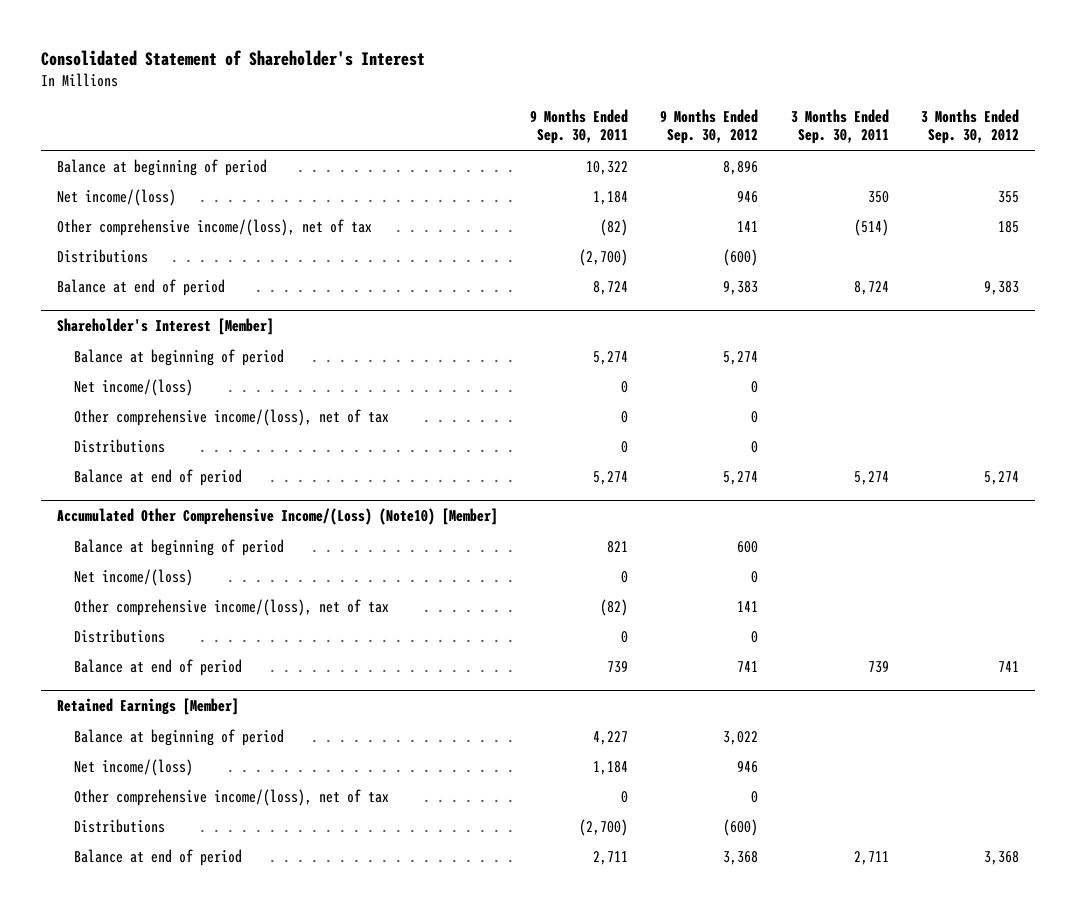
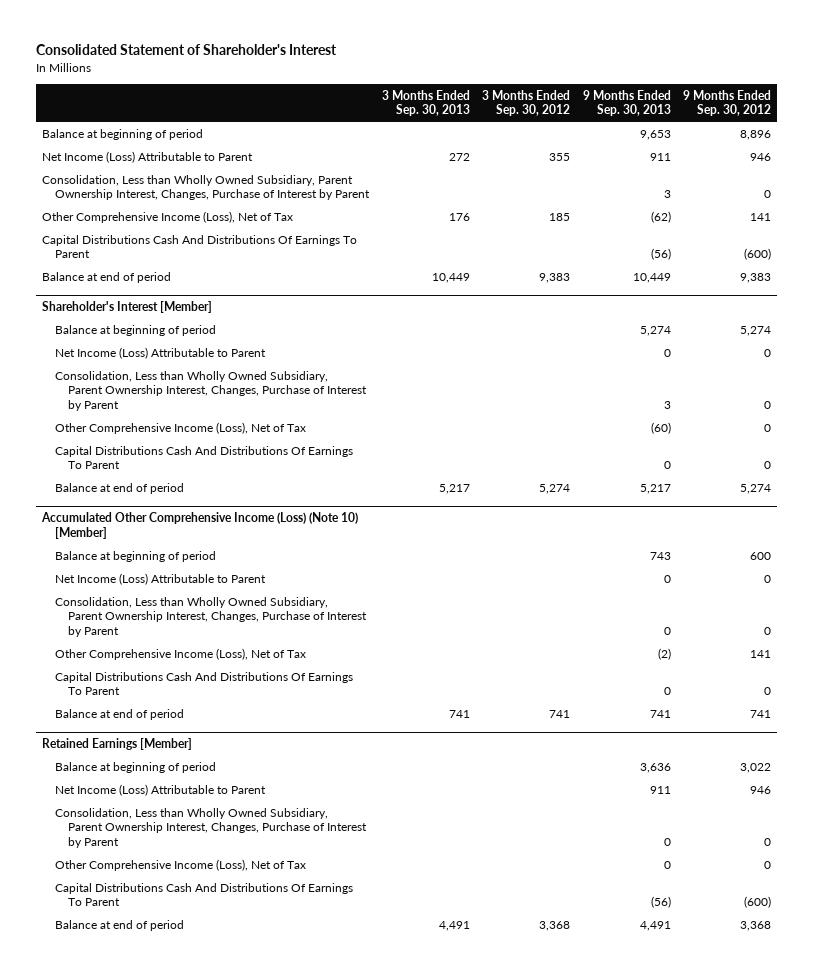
- | 9 Months Ended Sep. 30, 2011 | 9 Months Ended Sep. 30, 2012 | 3 Months Ended Sep. 30, 2011 | 3 Months Ended Sep. 30, 2012
+ | 3 Months Ended Sep. 30, 2013 | 3 Months Ended Sep. 30, 2012 | 9 Months Ended Sep. 30, 2013 | 9 Months Ended Sep. 30, 2012
- Net income/(loss) | 1,184 | 946 | 350 | 355
- Other comprehensive income/(loss), net of tax | (82) | 141 | (514) | 185
- Distributions | (2,700) | (600) | |
+ Net Income (Loss) Attributable to Parent | 272 | 355 | 911 | 946
+ Consolidation, Less than Wholly Owned Subsidiary, Parent Ownership Interest, Changes, Purchase of Interest by Parent | | | 3 | 0
+ Other Comprehensive Income (Loss), Net of Tax | 176 | 185 | (62) | 141
+ Capital Distributions Cash And Distributions Of Earnings To Parent | | | (56) | (600)
@ Shareholder's Interest [Member]
- Net income/(loss) | 0 | 0 | |
- Other comprehensive income/(loss), net of tax | 0 | 0 | |
- Distributions | 0 | 0 | |
+ Net Income (Loss) Attributable to Parent | | | 0 | 0
+ Consolidation, Less than Wholly Owned Subsidiary, Parent Ownership Interest, Changes, Purchase of Interest by Parent | | | 3 | 0
+ Other Comprehensive Income (Loss), Net of Tax | | | (60) | 0
+ Capital Distributions Cash And Distributions Of Earnings To Parent | | | 0 | 0
- Accumulated Other Comprehensive Income/(Loss) (Note10) [Member]
+ Accumulated Other Comprehensive Income (Loss) (Note 10) [Member]
- Net income/(loss) | 0 | 0 | |
- Other comprehensive income/(loss), net of tax | (82) | 141 | |
- Distributions | 0 | 0 | |
+ Net Income (Loss) Attributable to Parent | | | 0 | 0
+ Consolidation, Less than Wholly Owned Subsidiary, Parent Ownership Interest, Changes, Purchase of Interest by Parent | | | 0 | 0
+ Other Comprehensive Income (Loss), Net of Tax | | | (2) | 141
+ Capital Distributions Cash And Distributions Of Earnings To Parent | | | 0 | 0
@ Retained Earnings [Member]
- Net income/(loss) | 1,184 | 946 | |
- Other comprehensive income/(loss), net of tax | 0 | 0 | |
- Distributions | (2,700) | (600) | |
+ Net Income (Loss) Attributable to Parent | | | 911 | 946
+ Consolidation, Less than Wholly Owned Subsidiary, Parent Ownership Interest, Changes, Purchase of Interest by Parent | | | 0 | 0
+ Other Comprehensive Income (Loss), Net of Tax | | | 0 | 0
+ Capital Distributions Cash And Distributions Of Earnings To Parent | | | (56) | (600)

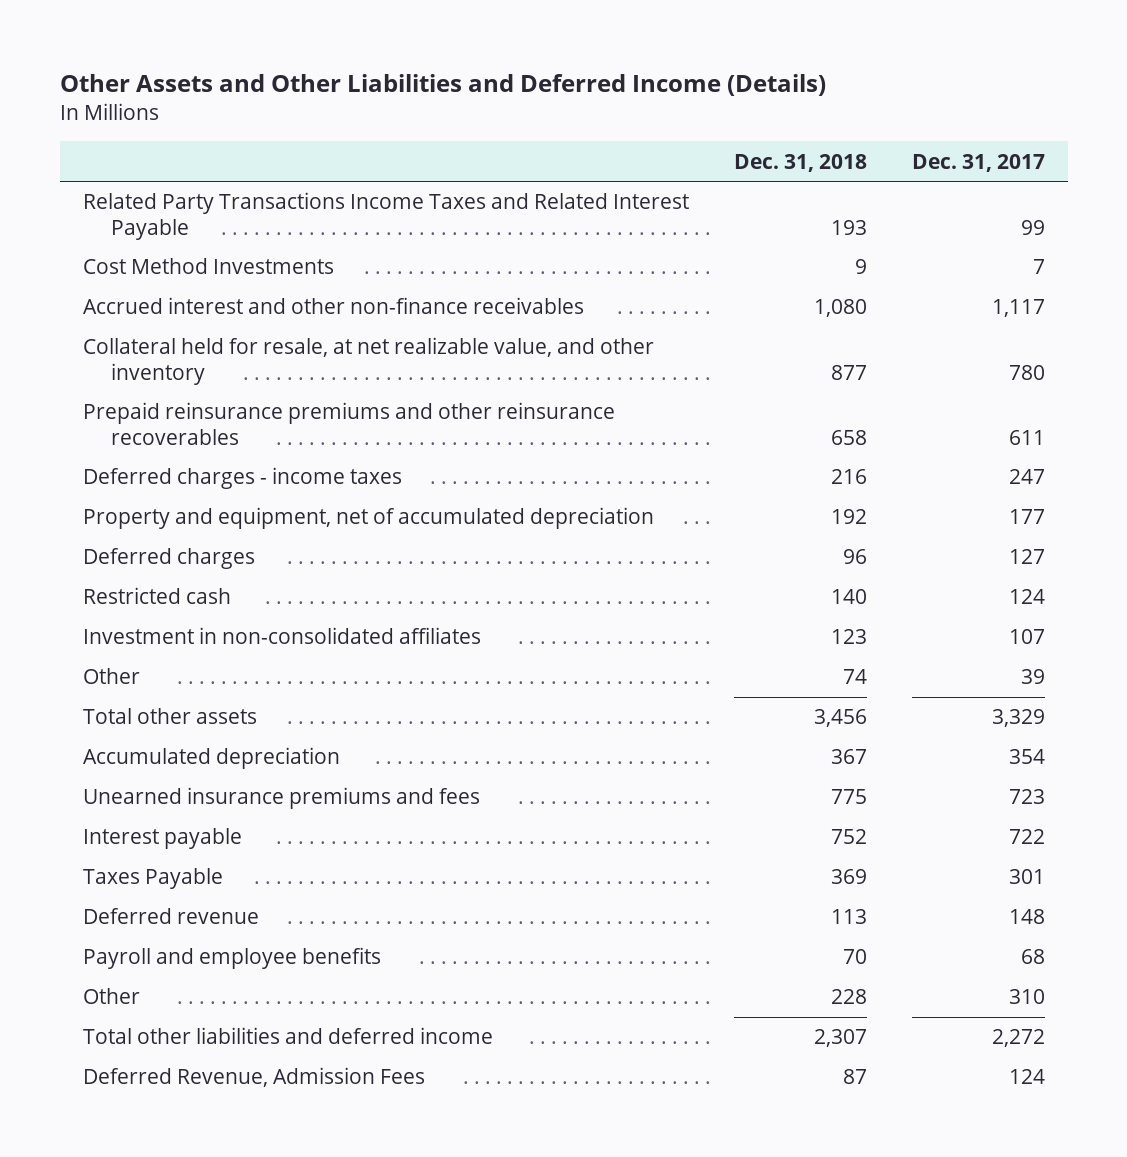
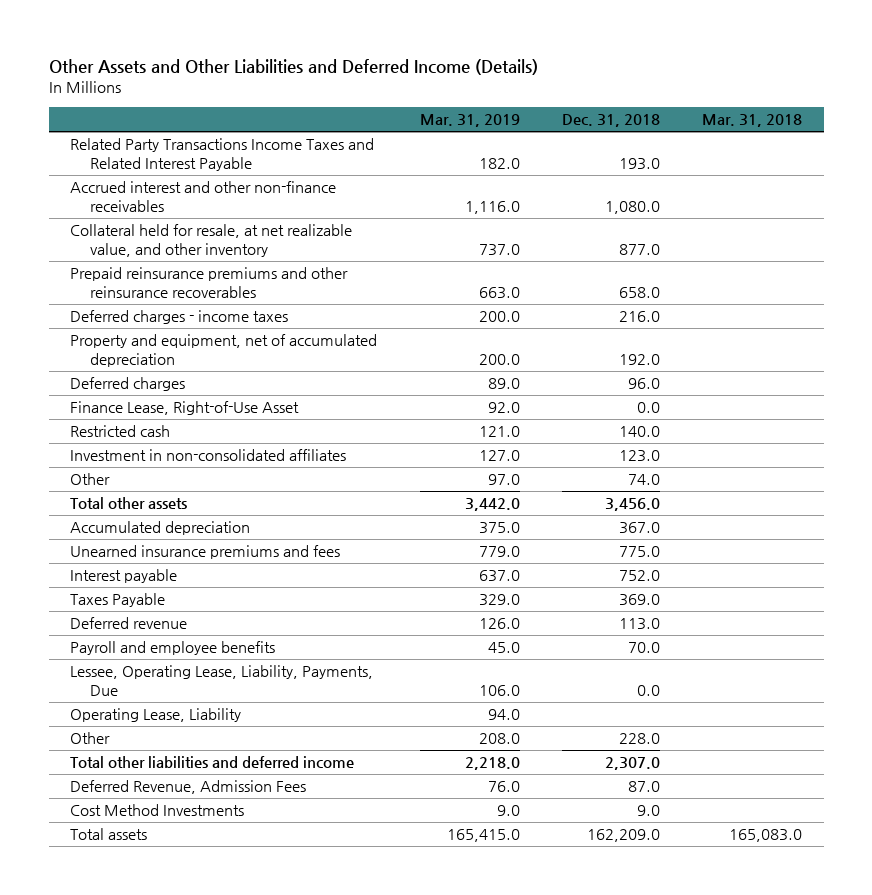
- | Dec. 31, 2018 | Dec. 31, 2017
+ | Mar. 31, 2019 | Dec. 31, 2018 | Mar. 31, 2018
- Related Party Transactions Income Taxes and Related Interest Payable | 193 | 99
- Cost Method Investments | 9 | 7
- Accrued interest and other non-finance receivables | 1,080 | 1,117
- Collateral held for resale, at net realizable value, and other inventory | 877 | 780
- Prepaid reinsurance premiums and other reinsurance recoverables | 658 | 611
- Deferred charges - income taxes | 216 | 247
- Property and equipment, net of accumulated depreciation | 192 | 177
- Deferred charges | 96 | 127
- Restricted cash | 140 | 124
- Investment in non-consolidated affiliates | 123 | 107
- Other | 74 | 39
- Total other assets | 3,456 | 3,329
- Accumulated depreciation | 367 | 354
- Unearned insurance premiums and fees | 775 | 723
- Interest payable | 752 | 722
- Taxes Payable | 369 | 301
- Deferred revenue | 113 | 148
- Payroll and employee benefits | 70 | 68
- Other | 228 | 310
- Total other liabilities and deferred income | 2,307 | 2,272
- Deferred Revenue, Admission Fees | 87 | 124
+ Related Party Transactions Income Taxes and Related Interest Payable | 182.0 | 193.0 |
+ Accrued interest and other non-finance receivables | 1,116.0 | 1,080.0 |
+ Collateral held for resale, at net realizable value, and other inventory | 737.0 | 877.0 |
+ Prepaid reinsurance premiums and other reinsurance recoverables | 663.0 | 658.0 |
+ Deferred charges - income taxes | 200.0 | 216.0 |
+ Property and equipment, net of accumulated depreciation | 200.0 | 192.0 |
+ Deferred charges | 89.0 | 96.0 |
+ Finance Lease, Right-of-Use Asset | 92.0 | 0.0 |
+ Restricted cash | 121.0 | 140.0 |
+ Investment in non-consolidated affiliates | 127.0 | 123.0 |
+ Other | 97.0 | 74.0 |
+ Total other assets | 3,442.0 | 3,456.0 |
+ Accumulated depreciation | 375.0 | 367.0 |
+ Unearned insurance premiums and fees | 779.0 | 775.0 |
+ Interest payable | 637.0 | 752.0 |
+ Taxes Payable | 329.0 | 369.0 |
+ Deferred revenue | 126.0 | 113.0 |
+ Payroll and employee benefits | 45.0 | 70.0 |
+ Lessee, Operating Lease, Liability, Payments, Due | 106.0 | 0.0 |
+ Operating Lease, Liability | 94.0 | |
+ Other | 208.0 | 228.0 |
+ Total other liabilities and deferred income | 2,218.0 | 2,307.0 |
+ Deferred Revenue, Admission Fees | 76.0 | 87.0 |
+ Cost Method Investments | 9.0 | 9.0 |
+ Total assets | 165,415.0 | 162,209.0 | 165,083.0

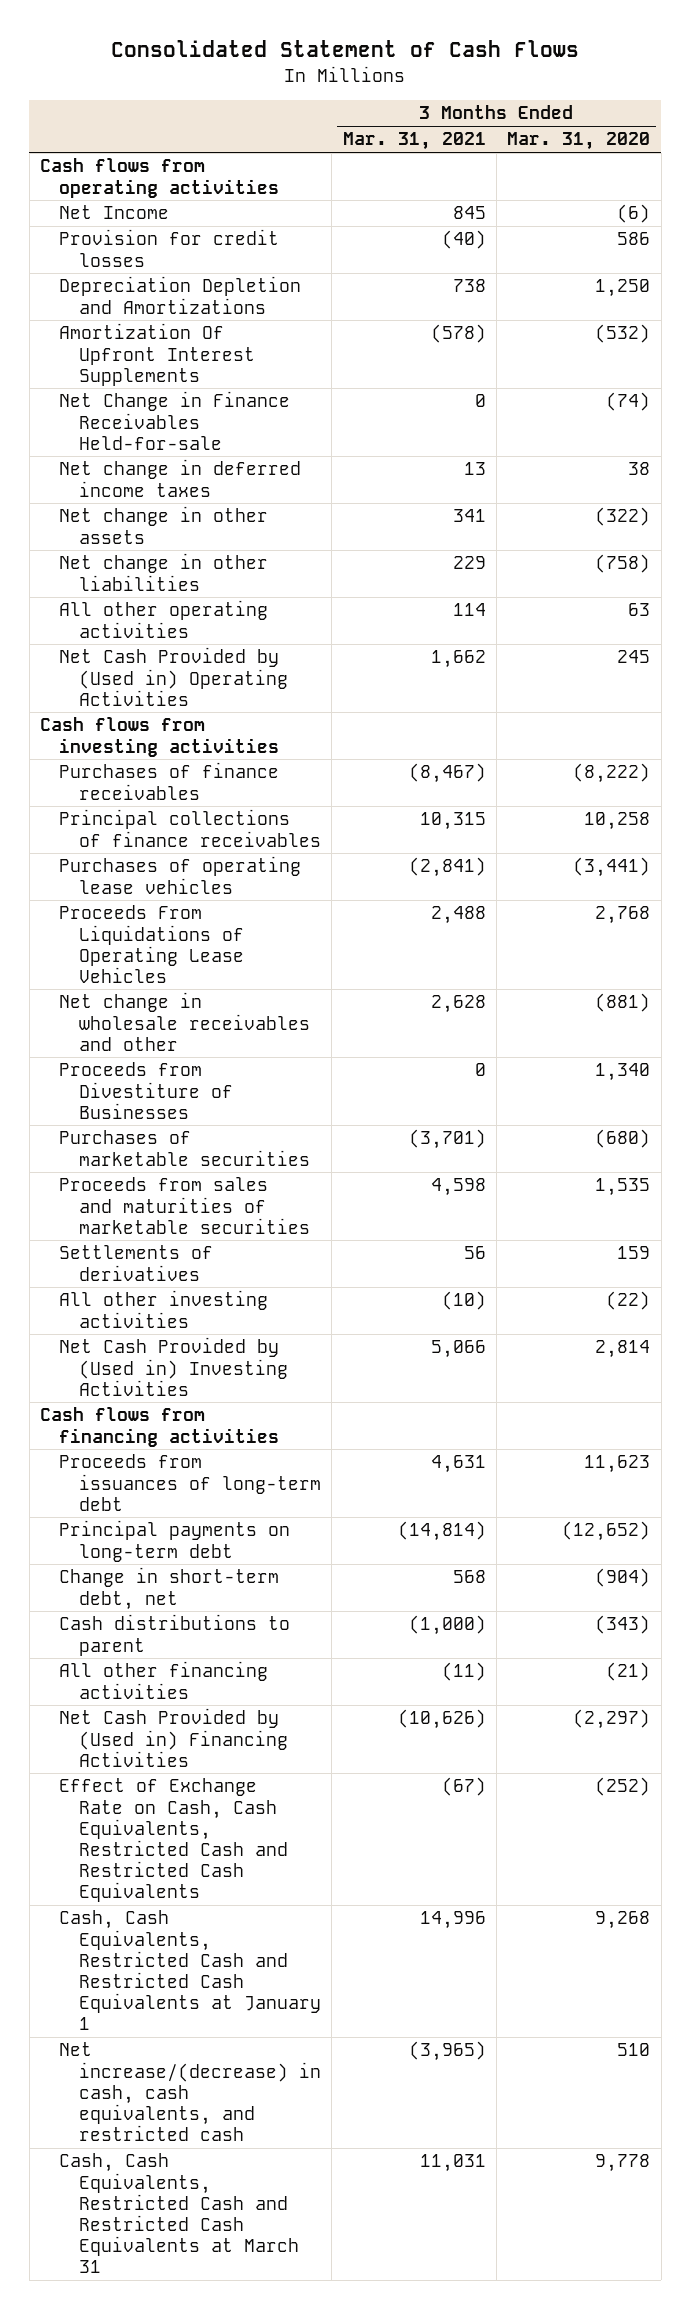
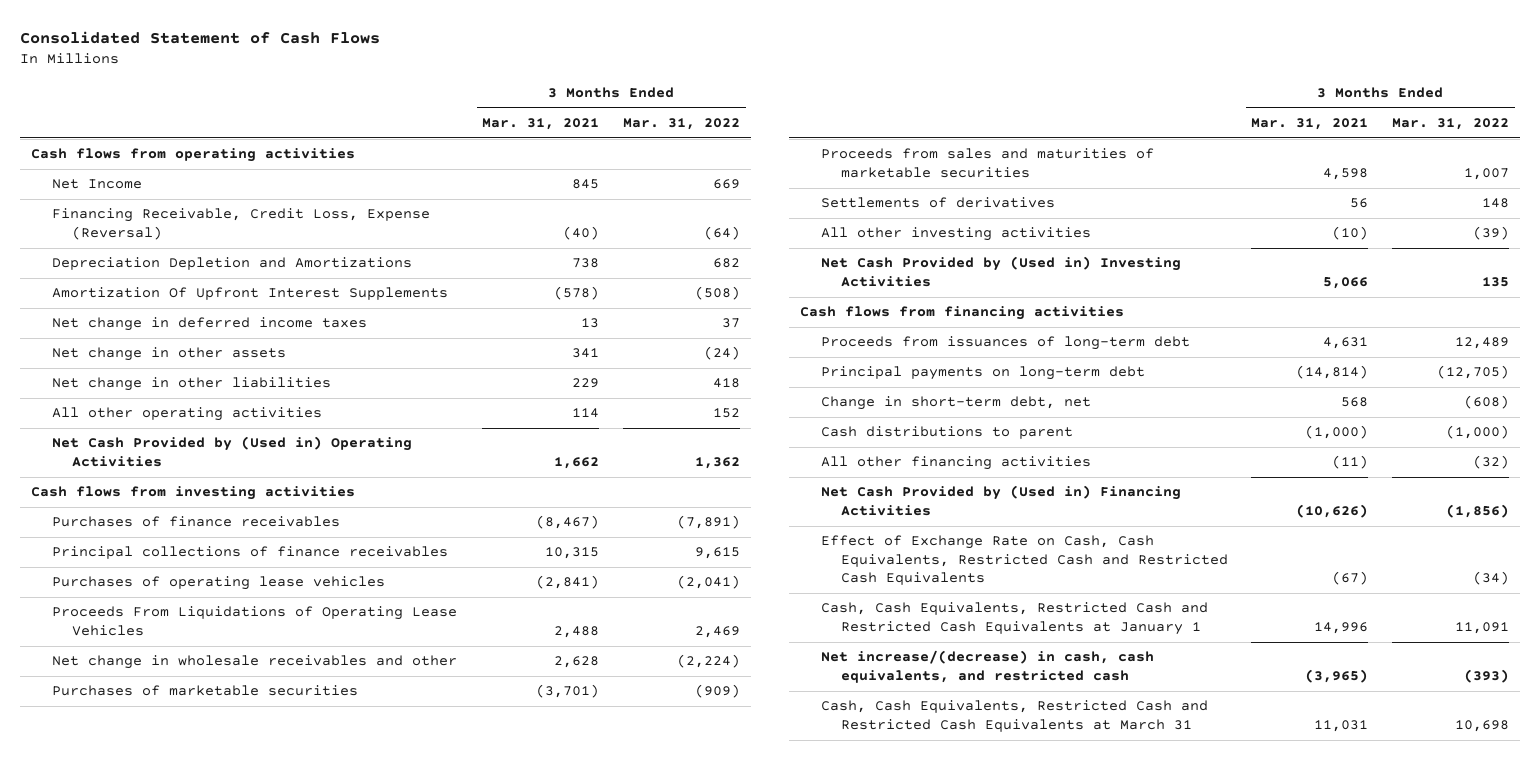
- | 3 Months Ended Mar. 31, 2021 | 3 Months Ended Mar. 31, 2020
+ | 3 Months Ended Mar. 31, 2021 | 3 Months Ended Mar. 31, 2022
- Provision for credit losses | (40) | 586
+ Financing Receivable, Credit Loss, Expense (Reversal) | (40) | (64)
- Net Change in Finance Receivables Held-for-sale | 0 | (74)
- Proceeds from Divestiture of Businesses | 0 | 1,340

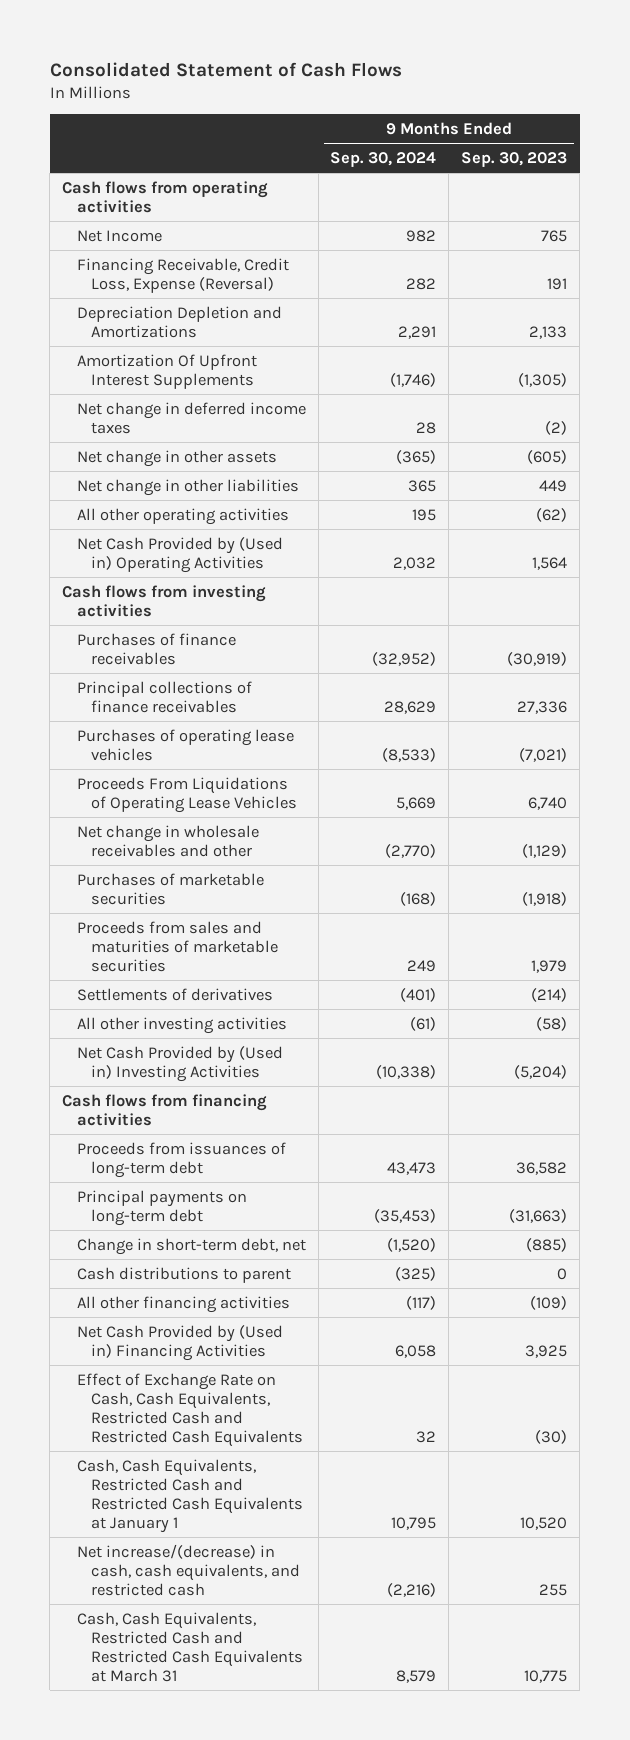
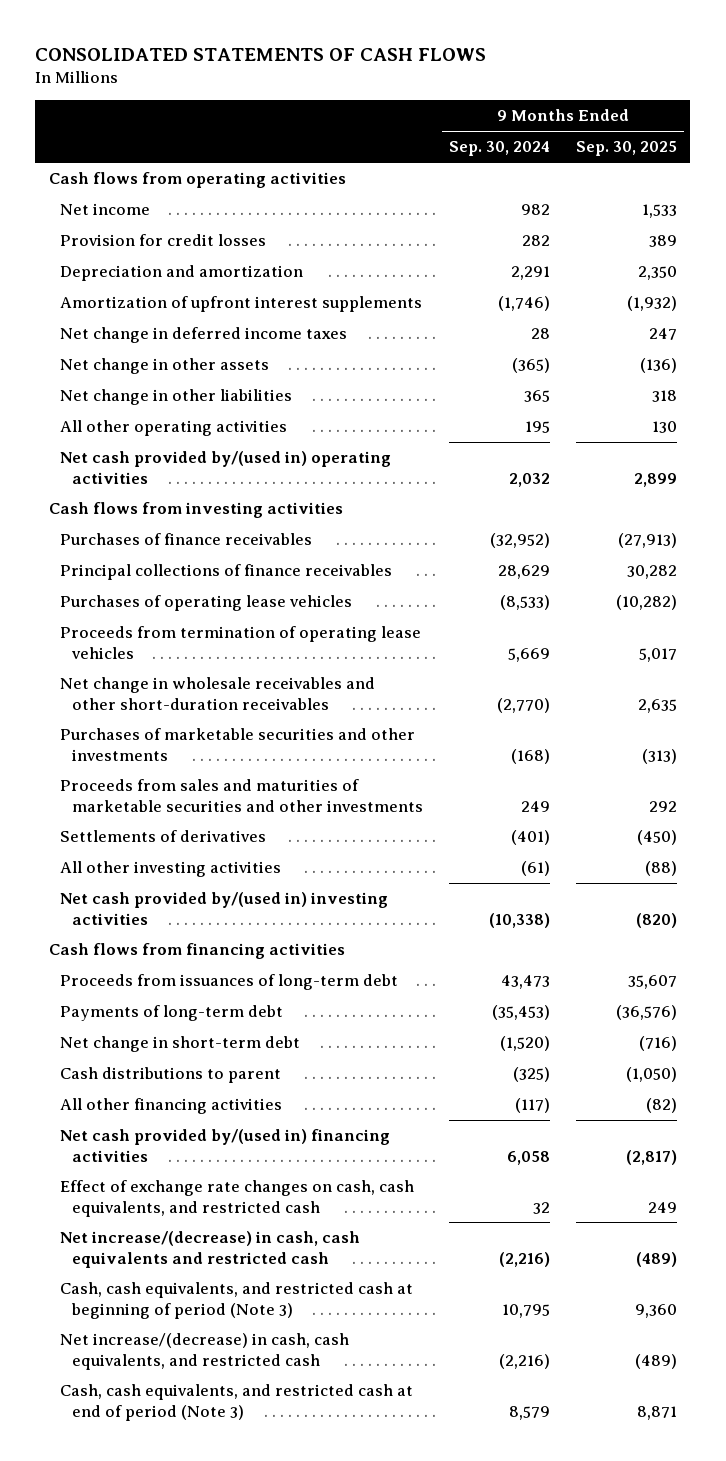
- Consolidated Statement of Cash Flows
+ CONSOLIDATED STATEMENTS OF CASH FLOWS
- | 9 Months Ended Sep. 30, 2024 | 9 Months Ended Sep. 30, 2023
+ | 9 Months Ended Sep. 30, 2024 | 9 Months Ended Sep. 30, 2025
- Net Income | 982 | 765
- Financing Receivable, Credit Loss, Expense (Reversal) | 282 | 191
- Depreciation Depletion and Amortizations | 2,291 | 2,133
- Amortization Of Upfront Interest Supplements | (1,746) | (1,305)
+ Net income | 982 | 1,533
+ Provision for credit losses | 282 | 389
+ Depreciation and amortization | 2,291 | 2,350
+ Amortization of upfront interest supplements | (1,746) | (1,932)
- Net Cash Provided by (Used in) Operating Activities | 2,032 | 1,564
+ Net cash provided by/(used in) operating activities | 2,032 | 2,899
- Proceeds From Liquidations of Operating Lease Vehicles | 5,669 | 6,740
- Net change in wholesale receivables and other | (2,770) | (1,129)
- Purchases of marketable securities | (168) | (1,918)
- Proceeds from sales and maturities of marketable securities | 249 | 1,979
+ Proceeds from termination of operating lease vehicles | 5,669 | 5,017
+ Net change in wholesale receivables and other short-duration receivables | (2,770) | 2,635
+ Purchases of marketable securities and other investments | (168) | (313)
+ Proceeds from sales and maturities of marketable securities and other investments | 249 | 292
- Net Cash Provided by (Used in) Investing Activities | (10,338) | (5,204)
+ Net cash provided by/(used in) investing activities | (10,338) | (820)
- Principal payments on long-term debt | (35,453) | (31,663)
- Change in short-term debt, net | (1,520) | (885)
+ Payments of long-term debt | (35,453) | (36,576)
+ Net change in short-term debt | (1,520) | (716)
- Net Cash Provided by (Used in) Financing Activities | 6,058 | 3,925
- Effect of Exchange Rate on Cash, Cash Equivalents, Restricted Cash and Restricted Cash Equivalents | 32 | (30)
- Cash, Cash Equivalents, Restricted Cash and Restricted Cash Equivalents at January 1 | 10,795 | 10,520
+ Net cash provided by/(used in) financing activities | 6,058 | (2,817)
+ Effect of exchange rate changes on cash, cash equivalents, and restricted cash | 32 | 249
+ Net increase/(decrease) in cash, cash equivalents and restricted cash | (2,216) | (489)
+ Cash, cash equivalents, and restricted cash at beginning of period (Note 3) | 10,795 | 9,360
- Cash, Cash Equivalents, Restricted Cash and Restricted Cash Equivalents at March 31 | 8,579 | 10,775
+ Cash, cash equivalents, and restricted cash at end of period (Note 3) | 8,579 | 8,871

